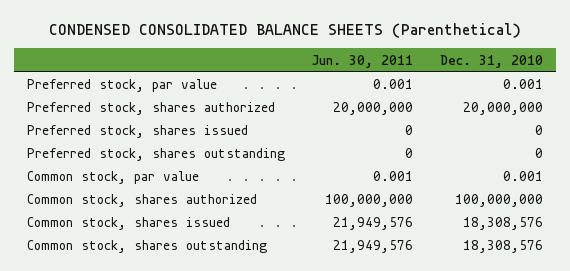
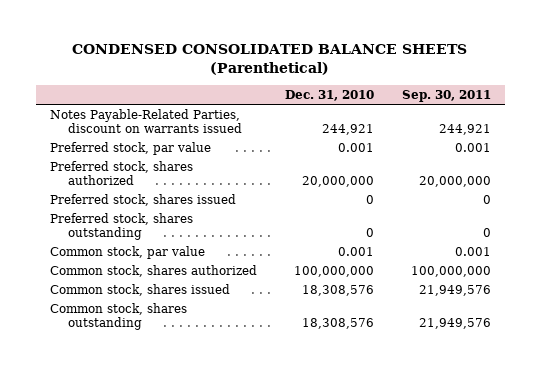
- | Jun. 30, 2011 | Dec. 31, 2010
+ | Dec. 31, 2010 | Sep. 30, 2011
+ Notes Payable-Related Parties, discount on warrants issued | 244,921 | 244,921

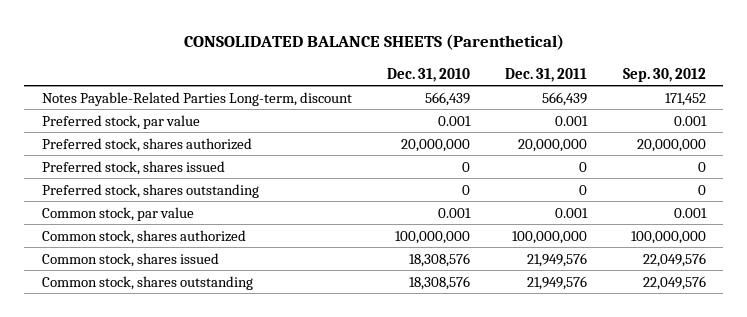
- CONDENSED CONSOLIDATED BALANCE SHEETS (Parenthetical)
+ CONSOLIDATED BALANCE SHEETS (Parenthetical)
- | Dec. 31, 2010 | Sep. 30, 2011
+ | Dec. 31, 2010 | Dec. 31, 2011 | Sep. 30, 2012
- Notes Payable-Related Parties, discount on warrants issued | 244,921 | 244,921
+ Notes Payable-Related Parties Long-term, discount | 566,439 | 566,439 | 171,452

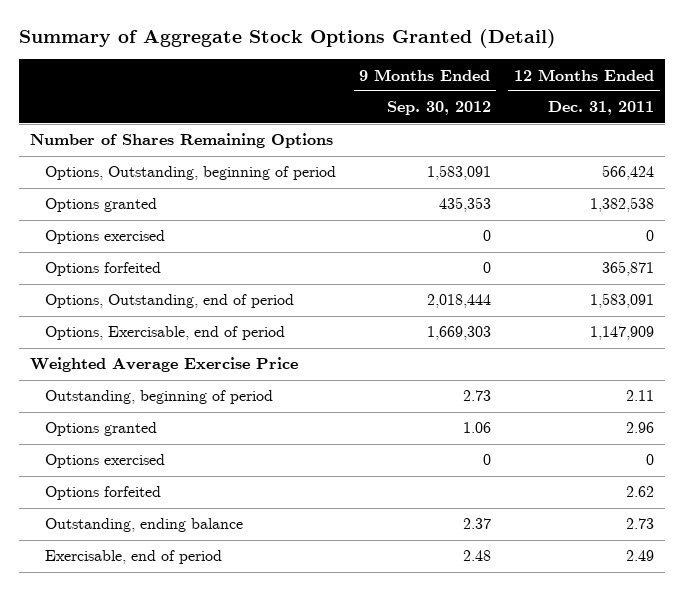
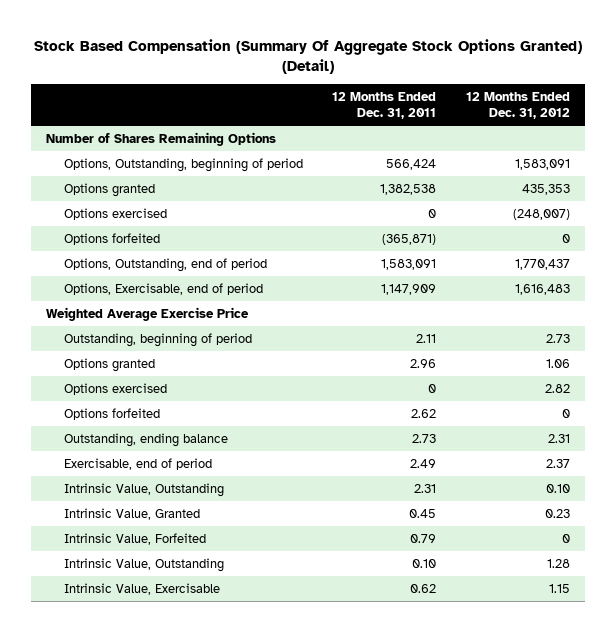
- Summary of Aggregate Stock Options Granted (Detail)
+ Stock Based Compensation (Summary Of Aggregate Stock Options Granted) (Detail)
- | 9 Months Ended Sep. 30, 2012 | 12 Months Ended Dec. 31, 2011
+ | 12 Months Ended Dec. 31, 2011 | 12 Months Ended Dec. 31, 2012
- Options forfeited | 0 | 365,871
+ Options forfeited | (365,871) | 0
+ Intrinsic Value, Outstanding | 2.31 | 0.10
+ Intrinsic Value, Granted | 0.45 | 0.23
+ Intrinsic Value, Forfeited | 0.79 | 0
+ Intrinsic Value, Outstanding | 0.10 | 1.28
+ Intrinsic Value, Exercisable | 0.62 | 1.15

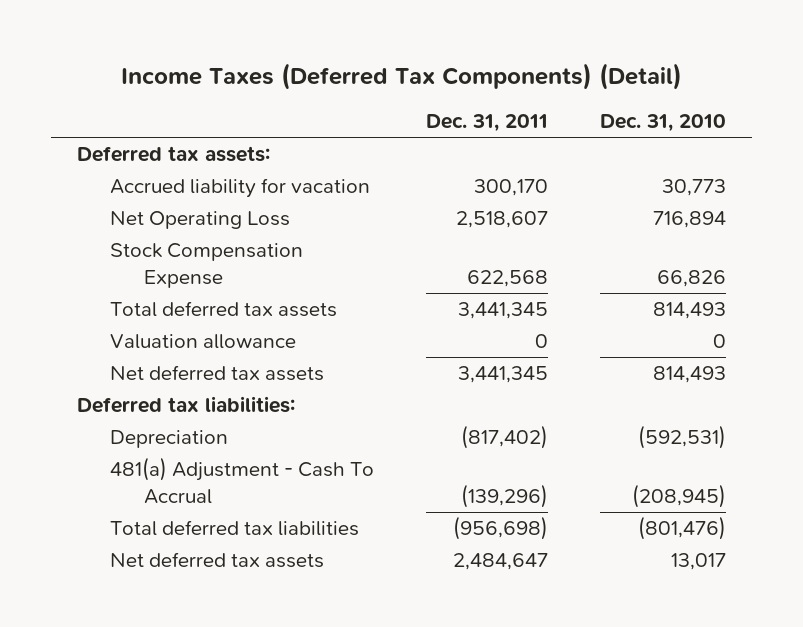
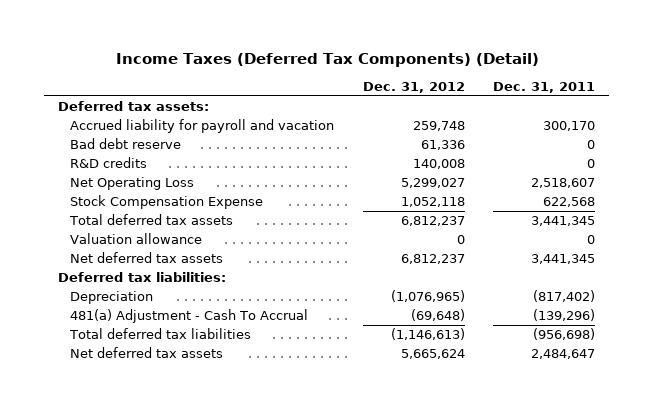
- | Dec. 31, 2011 | Dec. 31, 2010
+ | Dec. 31, 2012 | Dec. 31, 2011
- Accrued liability for vacation | 300,170 | 30,773
+ Accrued liability for payroll and vacation | 259,748 | 300,170
+ Bad debt reserve | 61,336 | 0
+ R&D credits | 140,008 | 0

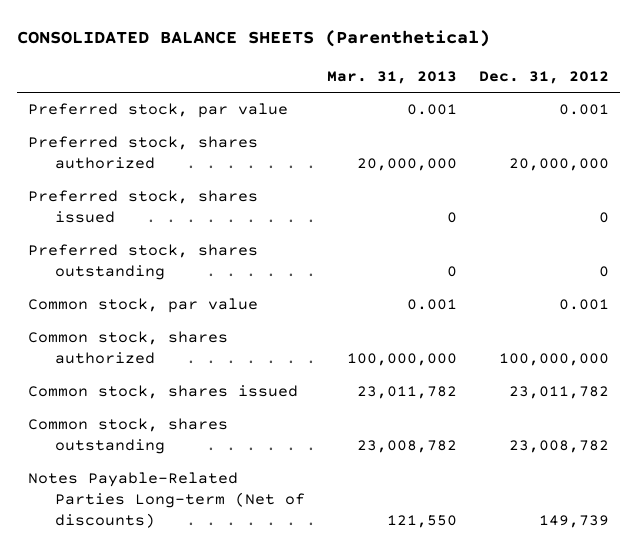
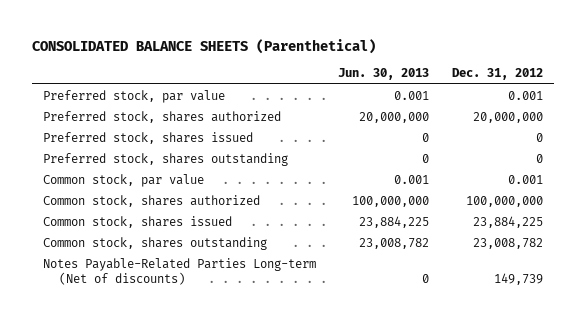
- | Mar. 31, 2013 | Dec. 31, 2012
+ | Jun. 30, 2013 | Dec. 31, 2012
- Common stock, shares issued | 23,011,782 | 23,011,782
+ Common stock, shares issued | 23,884,225 | 23,884,225

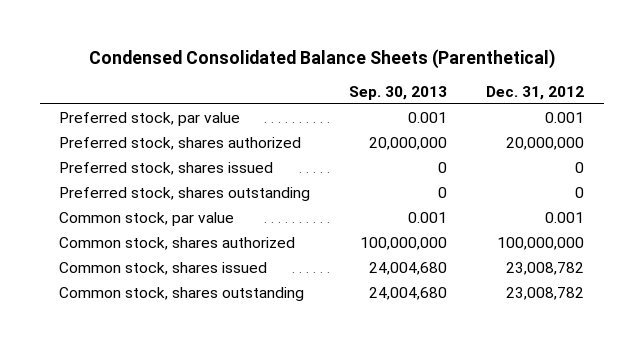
- CONSOLIDATED BALANCE SHEETS (Parenthetical)
+ Condensed Consolidated Balance Sheets (Parenthetical)
- | Jun. 30, 2013 | Dec. 31, 2012
+ | Sep. 30, 2013 | Dec. 31, 2012
- Common stock, shares issued | 23,884,225 | 23,884,225
+ Common stock, shares issued | 24,004,680 | 23,008,782
- Notes Payable-Related Parties Long-term (Net of discounts) | 0 | 149,739

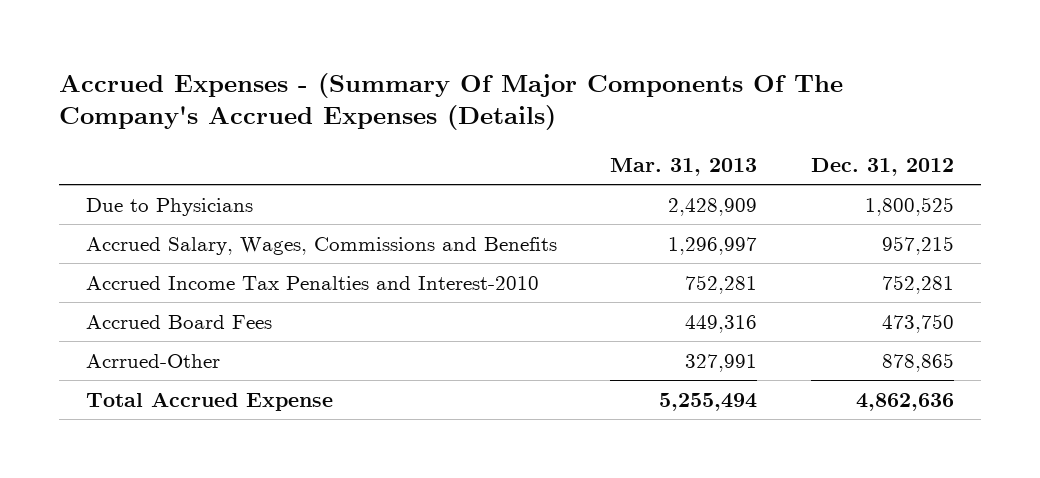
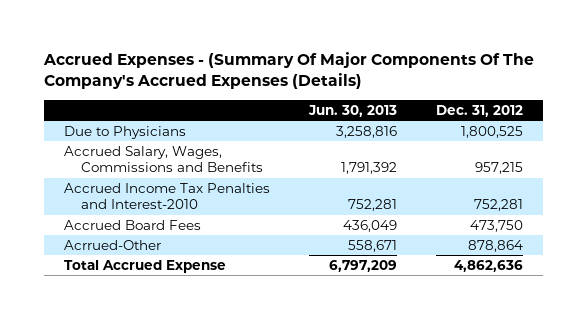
- | Mar. 31, 2013 | Dec. 31, 2012
+ | Jun. 30, 2013 | Dec. 31, 2012
- Acrrued-Other | 327,991 | 878,865
+ Acrrued-Other | 558,671 | 878,864

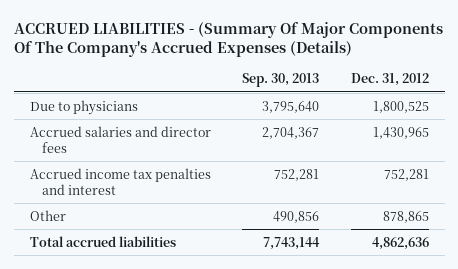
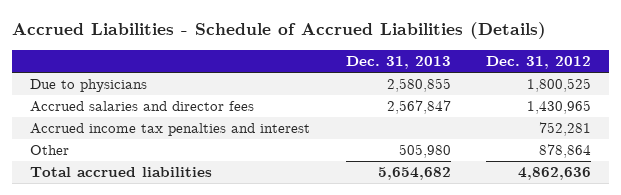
- ACCRUED LIABILITIES - (Summary Of Major Components Of The Company's Accrued Expenses (Details)
+ Accrued Liabilities - Schedule of Accrued Liabilities (Details)
- | Sep. 30, 2013 | Dec. 31, 2012
+ | Dec. 31, 2013 | Dec. 31, 2012
- Other | 490,856 | 878,865
+ Other | 505,980 | 878,864

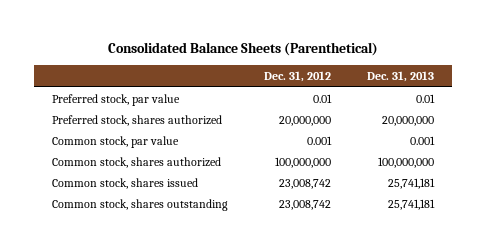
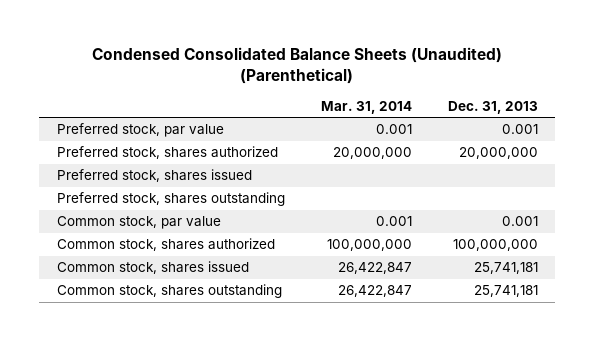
- Consolidated Balance Sheets (Parenthetical)
+ Condensed Consolidated Balance Sheets (Unaudited) (Parenthetical)
- | Dec. 31, 2012 | Dec. 31, 2013
+ | Mar. 31, 2014 | Dec. 31, 2013
- Preferred stock, par value | 0.01 | 0.01
+ Preferred stock, par value | 0.001 | 0.001
+ Preferred stock, shares issued
+ Preferred stock, shares outstanding

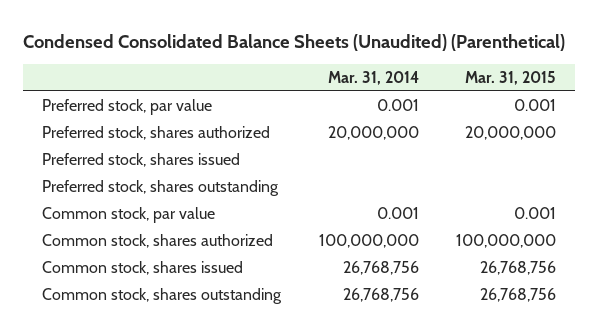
- | Mar. 31, 2014 | Dec. 31, 2013
+ | Mar. 31, 2014 | Mar. 31, 2015
- Common stock, shares issued | 26,422,847 | 25,741,181
- Common stock, shares outstanding | 26,422,847 | 25,741,181
+ Common stock, shares issued | 26,768,756 | 26,768,756
+ Common stock, shares outstanding | 26,768,756 | 26,768,756

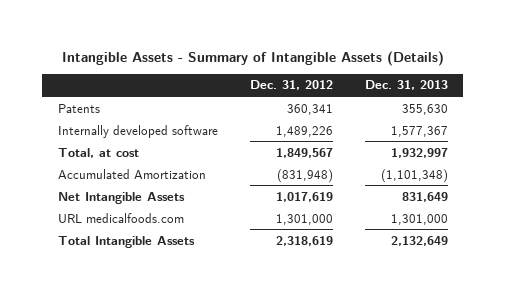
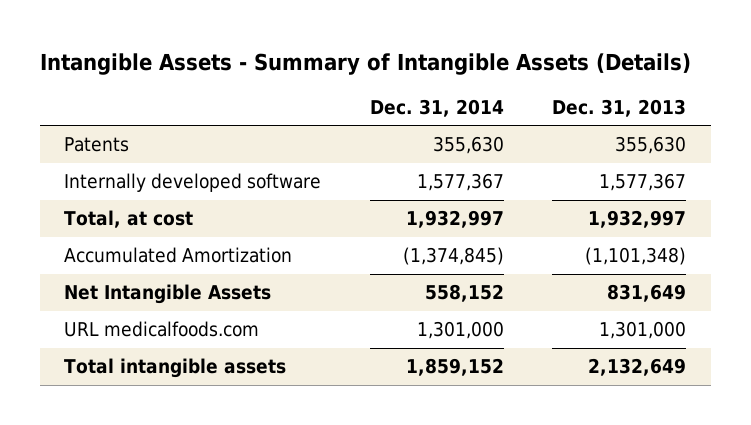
- | Dec. 31, 2012 | Dec. 31, 2013
+ | Dec. 31, 2014 | Dec. 31, 2013
- Total Intangible Assets | 2,318,619 | 2,132,649
+ Total intangible assets | 1,859,152 | 2,132,649

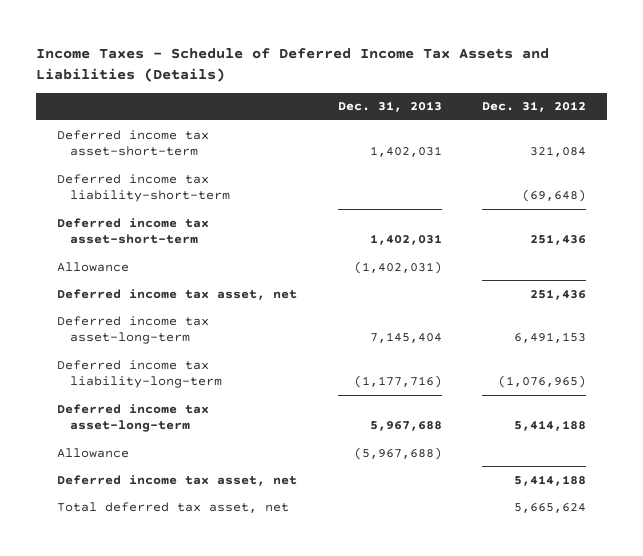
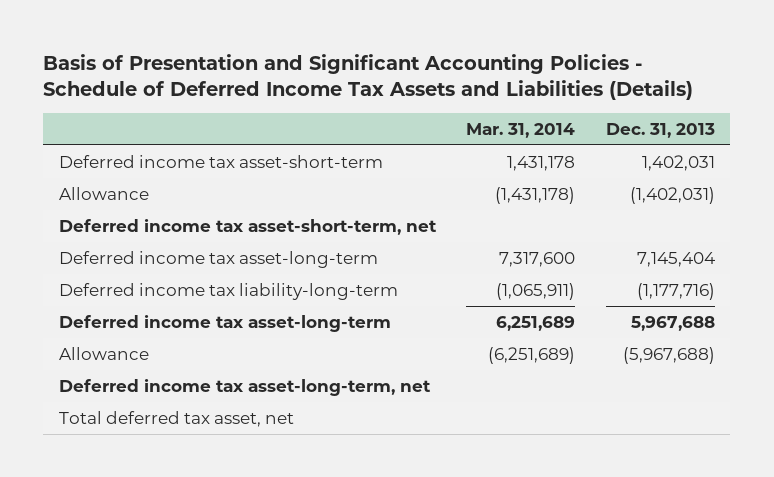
- Income Taxes - Schedule of Deferred Income Tax Assets and Liabilities (Details)
+ Basis of Presentation and Significant Accounting Policies - Schedule of Deferred Income Tax Assets and Liabilities (Details)
- | Dec. 31, 2013 | Dec. 31, 2012
+ | Mar. 31, 2014 | Dec. 31, 2013
- Deferred income tax liability-short-term | | (69,648)
- Deferred income tax asset-short-term | 1,402,031 | 251,436
- Deferred income tax asset, net | | 251,436
+ Deferred income tax asset-short-term, net
- Deferred income tax asset, net | | 5,414,188
+ Deferred income tax asset-long-term, net

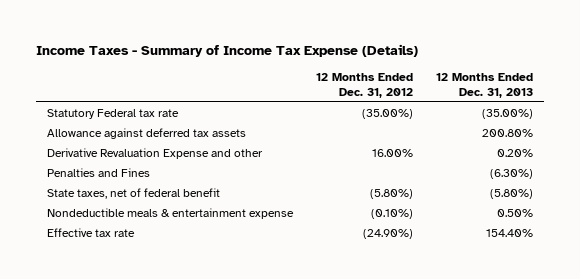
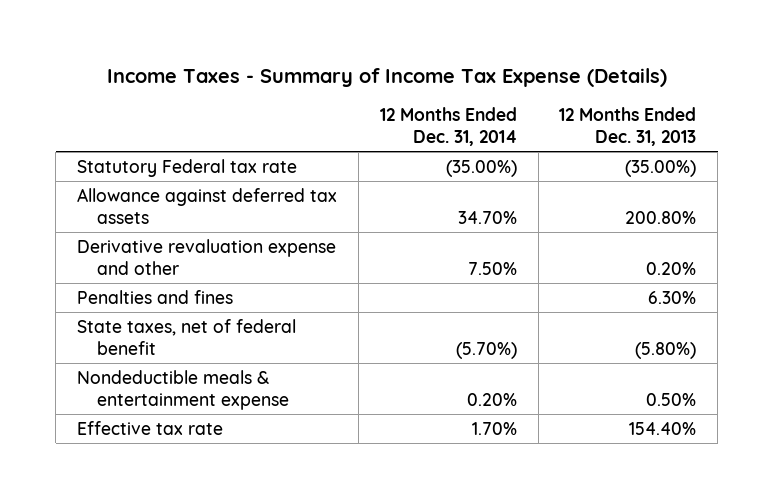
- | 12 Months Ended Dec. 31, 2012 | 12 Months Ended Dec. 31, 2013
+ | 12 Months Ended Dec. 31, 2014 | 12 Months Ended Dec. 31, 2013
- Derivative Revaluation Expense and other | 16.00% | 0.20%
- Penalties and Fines | | (6.30%)
+ Derivative revaluation expense and other | 7.50% | 0.20%
+ Penalties and fines | | 6.30%

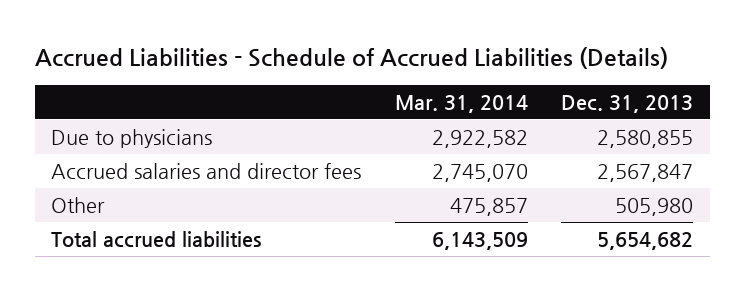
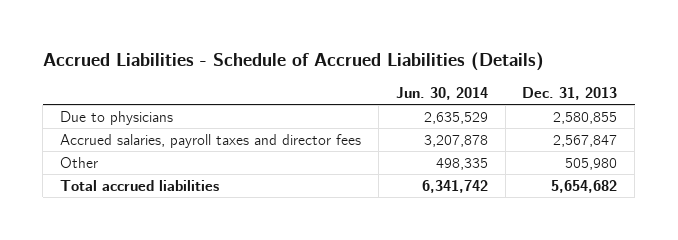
- | Mar. 31, 2014 | Dec. 31, 2013
+ | Jun. 30, 2014 | Dec. 31, 2013
- Accrued salaries and director fees | 2,745,070 | 2,567,847
+ Accrued salaries, payroll taxes and director fees | 3,207,878 | 2,567,847

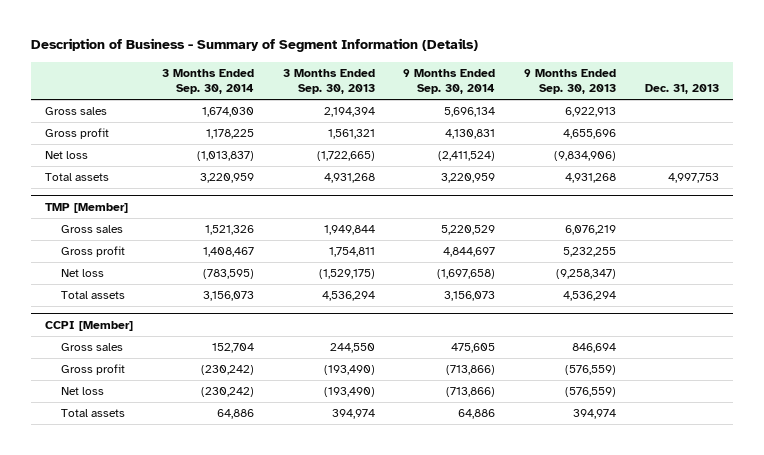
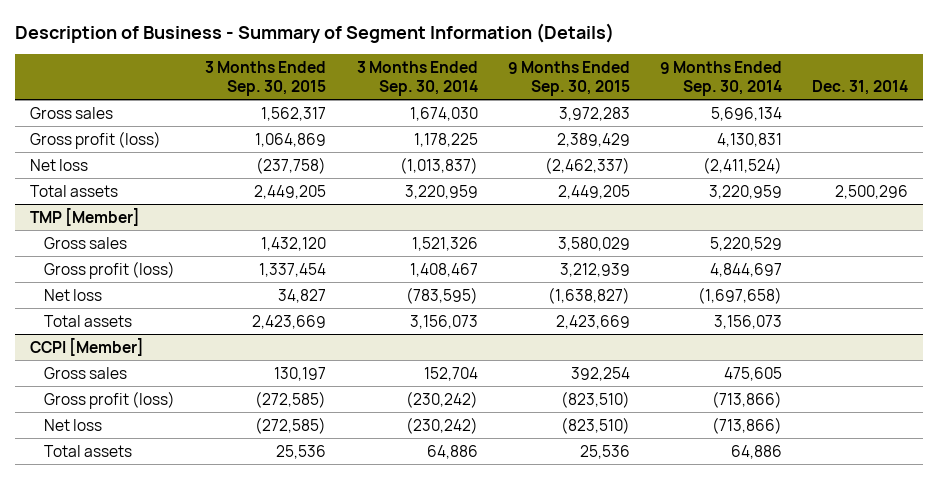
- | 3 Months Ended Sep. 30, 2014 | 3 Months Ended Sep. 30, 2013 | 9 Months Ended Sep. 30, 2014 | 9 Months Ended Sep. 30, 2013 | Dec. 31, 2013
+ | 3 Months Ended Sep. 30, 2015 | 3 Months Ended Sep. 30, 2014 | 9 Months Ended Sep. 30, 2015 | 9 Months Ended Sep. 30, 2014 | Dec. 31, 2014
- Gross profit | 1,178,225 | 1,561,321 | 4,130,831 | 4,655,696 |
+ Gross profit (loss) | 1,064,869 | 1,178,225 | 2,389,429 | 4,130,831 |
@ TMP [Member]
- Gross profit | 1,408,467 | 1,754,811 | 4,844,697 | 5,232,255 |
+ Gross profit (loss) | 1,337,454 | 1,408,467 | 3,212,939 | 4,844,697 |
@ CCPI [Member]
- Gross profit | (230,242) | (193,490) | (713,866) | (576,559) |
+ Gross profit (loss) | (272,585) | (230,242) | (823,510) | (713,866) |

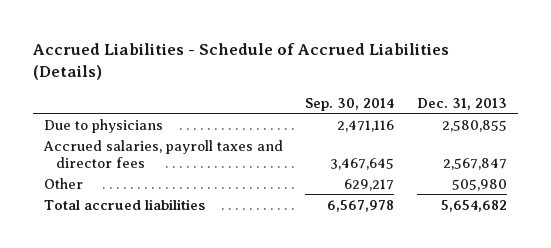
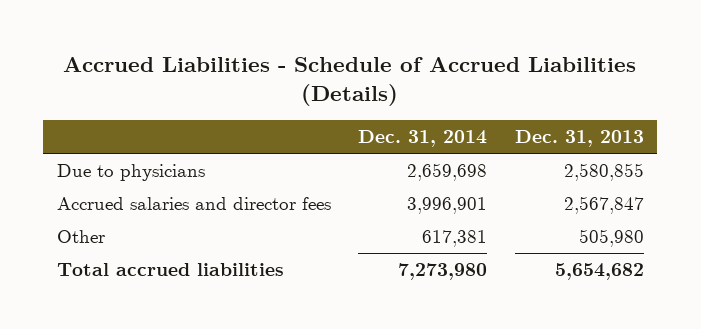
- | Sep. 30, 2014 | Dec. 31, 2013
+ | Dec. 31, 2014 | Dec. 31, 2013
- Accrued salaries, payroll taxes and director fees | 3,467,645 | 2,567,847
+ Accrued salaries and director fees | 3,996,901 | 2,567,847

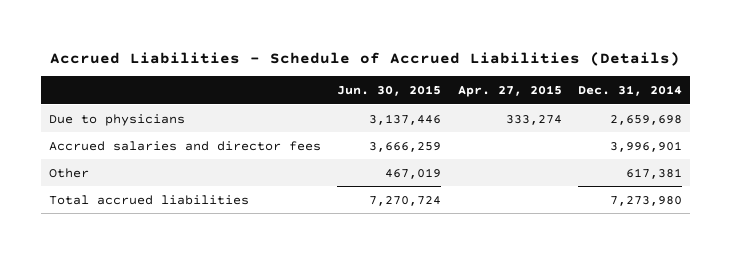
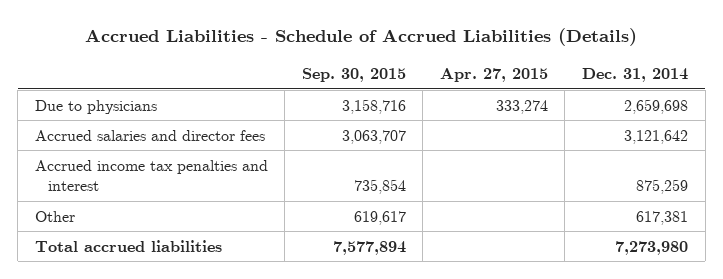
- | Jun. 30, 2015 | Apr. 27, 2015 | Dec. 31, 2014
+ | Sep. 30, 2015 | Apr. 27, 2015 | Dec. 31, 2014
- Accrued salaries and director fees | 3,666,259 | | 3,996,901
+ Accrued salaries and director fees | 3,063,707 | | 3,121,642
+ Accrued income tax penalties and interest | 735,854 | | 875,259

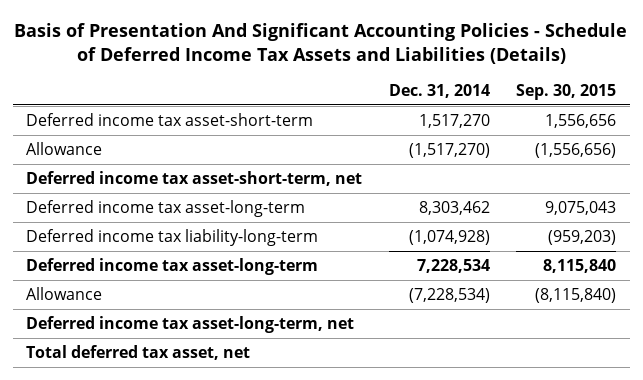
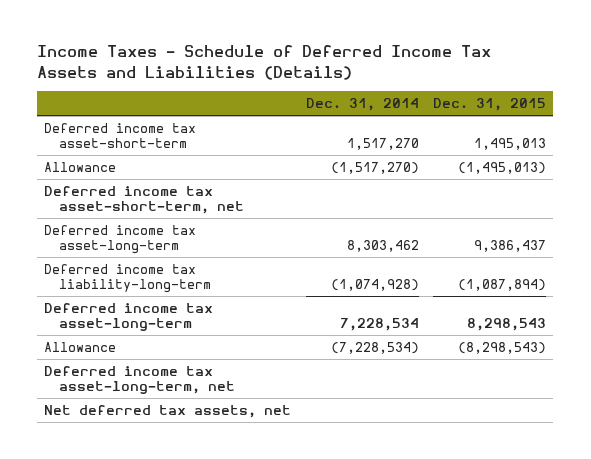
- Basis of Presentation And Significant Accounting Policies - Schedule of Deferred Income Tax Assets and Liabilities (Details)
+ Income Taxes - Schedule of Deferred Income Tax Assets and Liabilities (Details)
- | Dec. 31, 2014 | Sep. 30, 2015
+ | Dec. 31, 2014 | Dec. 31, 2015
- Total deferred tax asset, net
+ Net deferred tax assets, net

